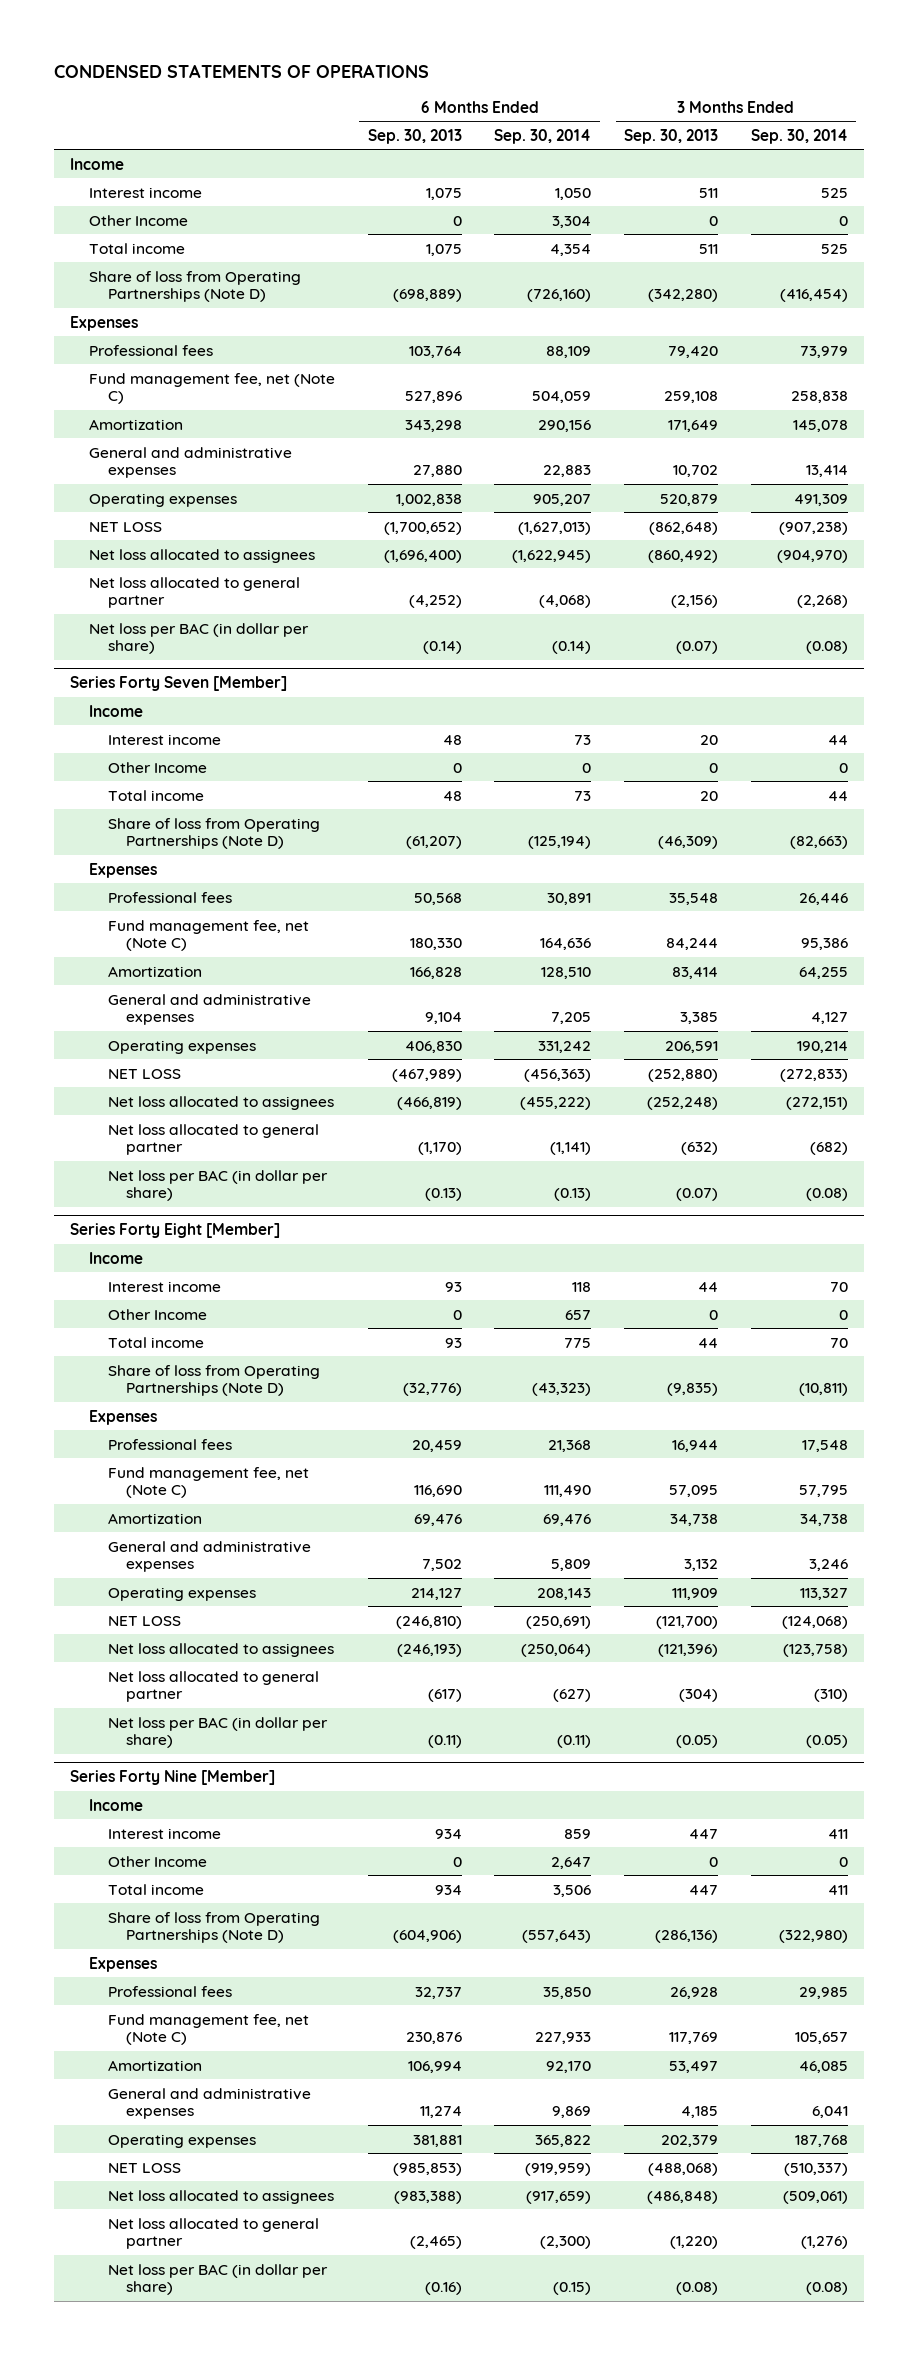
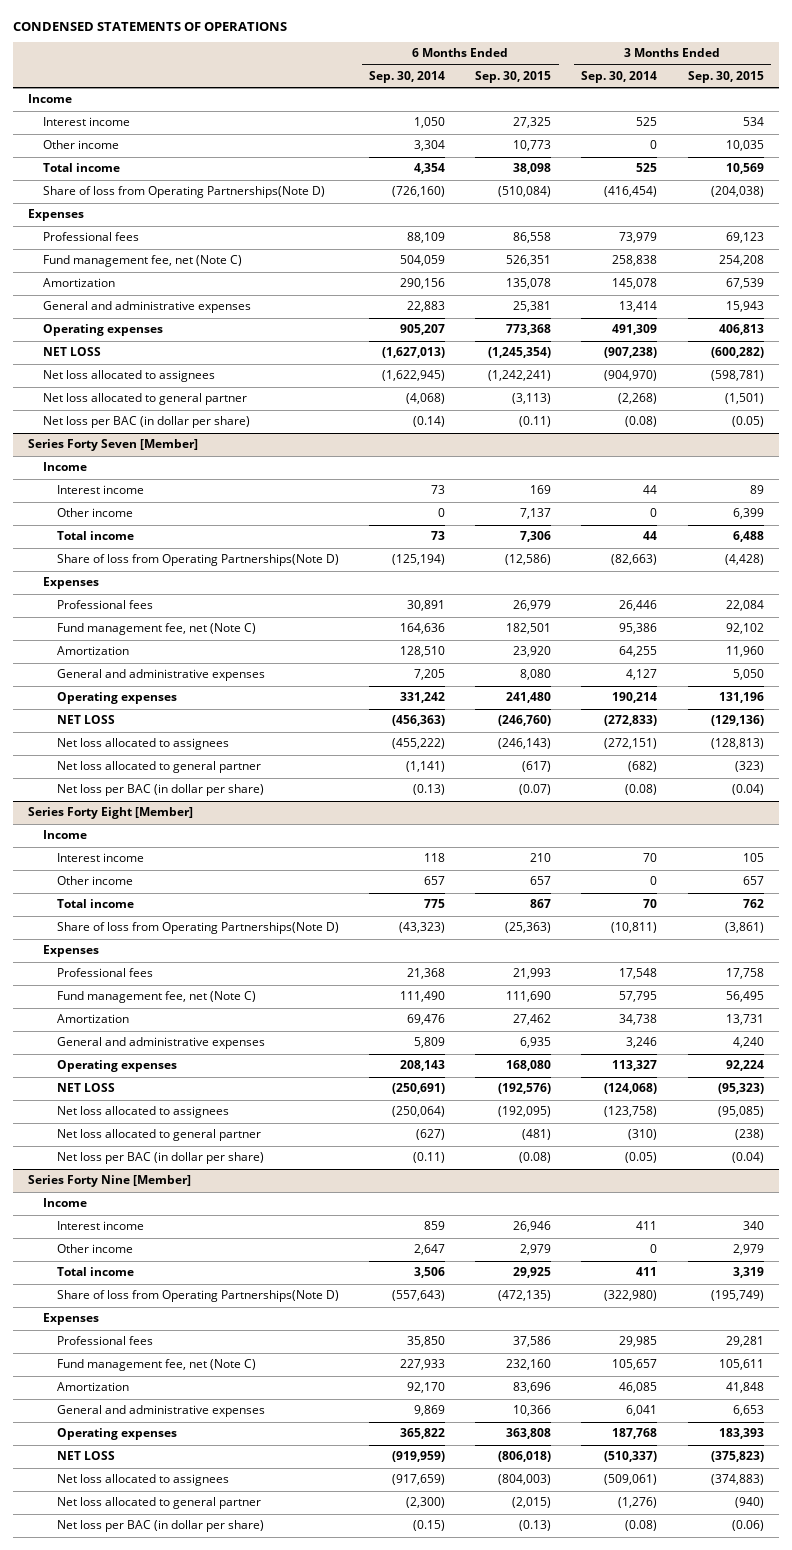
- | 6 Months Ended Sep. 30, 2013 | 6 Months Ended Sep. 30, 2014 | 3 Months Ended Sep. 30, 2013 | 3 Months Ended Sep. 30, 2014
+ | 6 Months Ended Sep. 30, 2014 | 6 Months Ended Sep. 30, 2015 | 3 Months Ended Sep. 30, 2014 | 3 Months Ended Sep. 30, 2015
- Other Income | 0 | 3,304 | 0 | 0
+ Other income | 3,304 | 10,773 | 0 | 10,035
- Share of loss from Operating Partnerships (Note D) | (698,889) | (726,160) | (342,280) | (416,454)
+ Share of loss from Operating Partnerships(Note D) | (726,160) | (510,084) | (416,454) | (204,038)
@ Series Forty Seven [Member]
- Other Income | 0 | 0 | 0 | 0
+ Other income | 0 | 7,137 | 0 | 6,399
- Share of loss from Operating Partnerships (Note D) | (61,207) | (125,194) | (46,309) | (82,663)
+ Share of loss from Operating Partnerships(Note D) | (125,194) | (12,586) | (82,663) | (4,428)
@ Series Forty Eight [Member]
- Other Income | 0 | 657 | 0 | 0
+ Other income | 657 | 657 | 0 | 657
- Share of loss from Operating Partnerships (Note D) | (32,776) | (43,323) | (9,835) | (10,811)
+ Share of loss from Operating Partnerships(Note D) | (43,323) | (25,363) | (10,811) | (3,861)
@ Series Forty Nine [Member]
- Other Income | 0 | 2,647 | 0 | 0
+ Other income | 2,647 | 2,979 | 0 | 2,979
- Share of loss from Operating Partnerships (Note D) | (604,906) | (557,643) | (286,136) | (322,980)
+ Share of loss from Operating Partnerships(Note D) | (557,643) | (472,135) | (322,980) | (195,749)

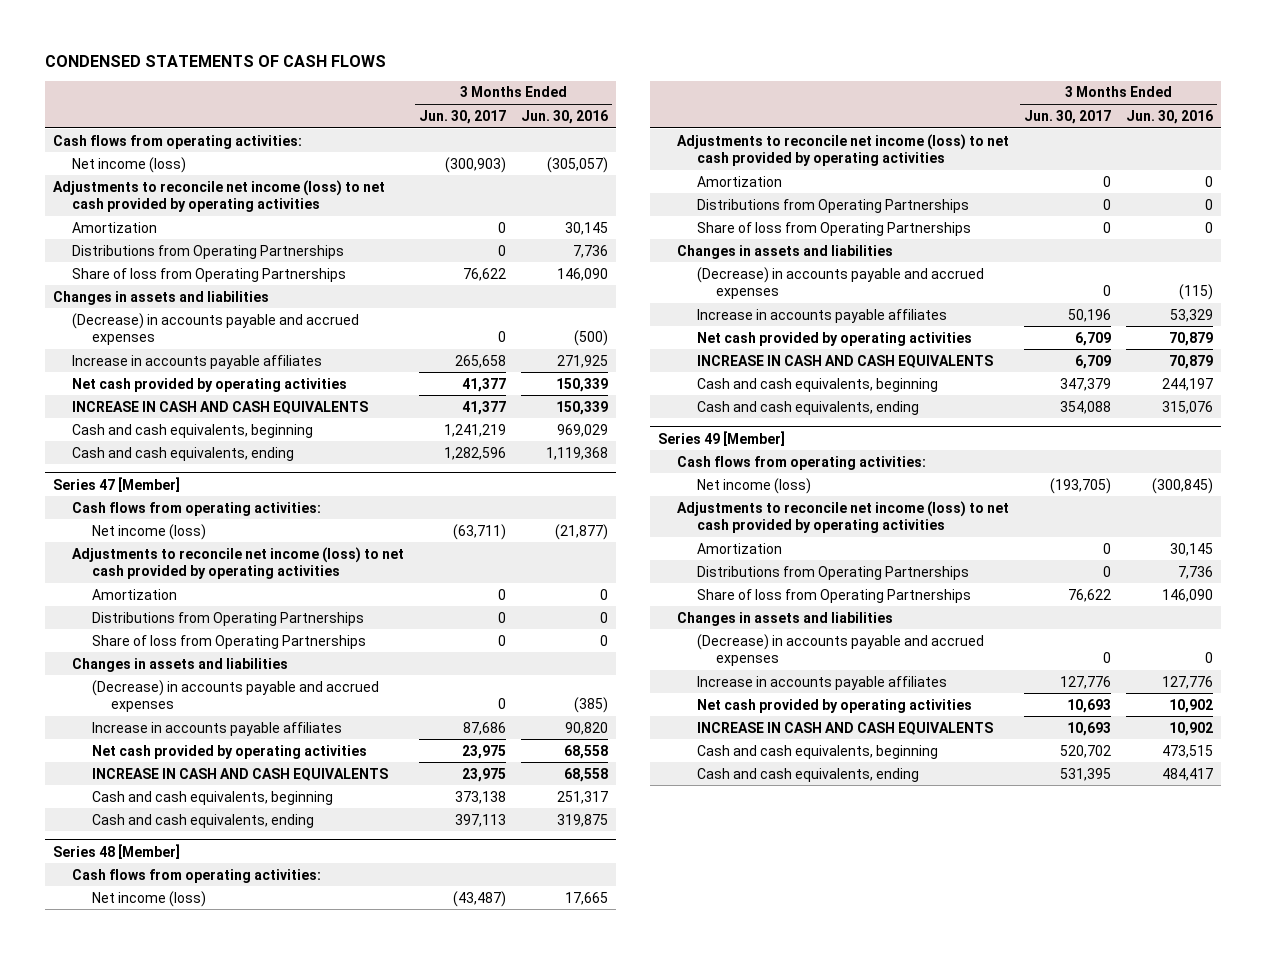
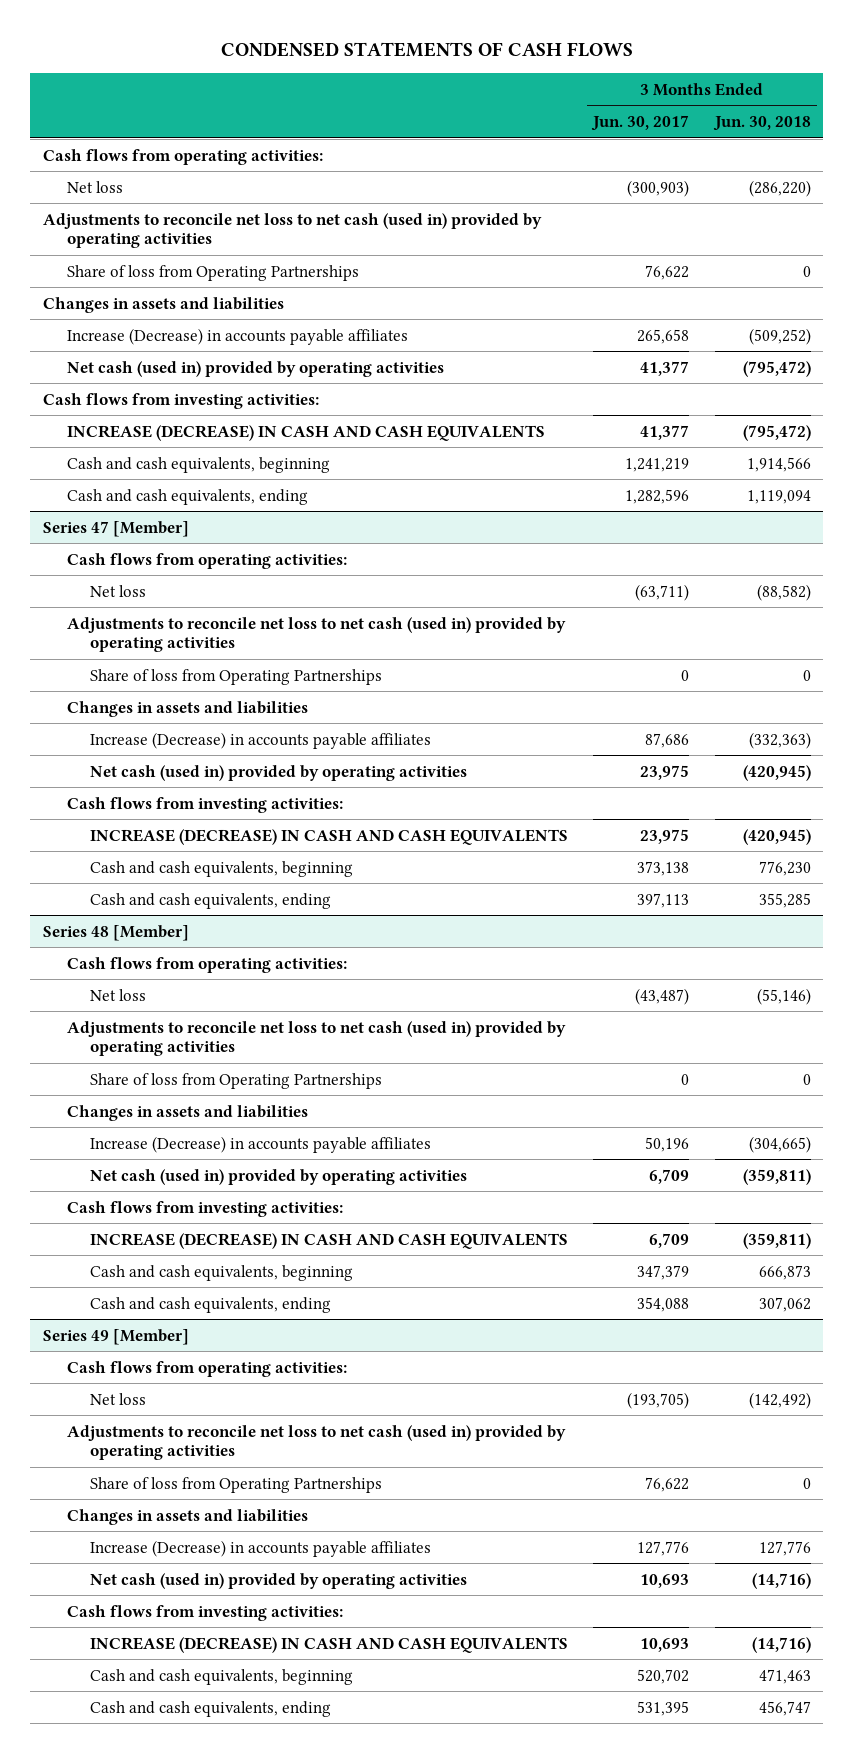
- | 3 Months Ended Jun. 30, 2017 | 3 Months Ended Jun. 30, 2016
+ | 3 Months Ended Jun. 30, 2017 | 3 Months Ended Jun. 30, 2018
- Net income (loss) | (300,903) | (305,057)
- Adjustments to reconcile net income (loss) to net cash provided by operating activities
- Amortization | 0 | 30,145
- Distributions from Operating Partnerships | 0 | 7,736
+ Net loss | (300,903) | (286,220)
+ Adjustments to reconcile net loss to net cash (used in) provided by operating activities
- (Decrease) in accounts payable and accrued expenses | 0 | (500)
- Increase in accounts payable affiliates | 265,658 | 271,925
- Net cash provided by operating activities | 41,377 | 150,339
- INCREASE IN CASH AND CASH EQUIVALENTS | 41,377 | 150,339
+ Increase (Decrease) in accounts payable affiliates | 265,658 | (509,252)
+ Net cash (used in) provided by operating activities | 41,377 | (795,472)
+ Cash flows from investing activities:
+ INCREASE (DECREASE) IN CASH AND CASH EQUIVALENTS | 41,377 | (795,472)
@ Series 47 [Member]
- Net income (loss) | (63,711) | (21,877)
- Adjustments to reconcile net income (loss) to net cash provided by operating activities
- Amortization | 0 | 0
- Distributions from Operating Partnerships | 0 | 0
+ Net loss | (63,711) | (88,582)
+ Adjustments to reconcile net loss to net cash (used in) provided by operating activities
- (Decrease) in accounts payable and accrued expenses | 0 | (385)
- Increase in accounts payable affiliates | 87,686 | 90,820
- Net cash provided by operating activities | 23,975 | 68,558
- INCREASE IN CASH AND CASH EQUIVALENTS | 23,975 | 68,558
+ Increase (Decrease) in accounts payable affiliates | 87,686 | (332,363)
+ Net cash (used in) provided by operating activities | 23,975 | (420,945)
+ Cash flows from investing activities:
+ INCREASE (DECREASE) IN CASH AND CASH EQUIVALENTS | 23,975 | (420,945)
@ Series 48 [Member]
- Net income (loss) | (43,487) | 17,665
- Adjustments to reconcile net income (loss) to net cash provided by operating activities
- Amortization | 0 | 0
- Distributions from Operating Partnerships | 0 | 0
+ Net loss | (43,487) | (55,146)
+ Adjustments to reconcile net loss to net cash (used in) provided by operating activities
- (Decrease) in accounts payable and accrued expenses | 0 | (115)
- Increase in accounts payable affiliates | 50,196 | 53,329
- Net cash provided by operating activities | 6,709 | 70,879
- INCREASE IN CASH AND CASH EQUIVALENTS | 6,709 | 70,879
+ Increase (Decrease) in accounts payable affiliates | 50,196 | (304,665)
+ Net cash (used in) provided by operating activities | 6,709 | (359,811)
+ Cash flows from investing activities:
+ INCREASE (DECREASE) IN CASH AND CASH EQUIVALENTS | 6,709 | (359,811)
@ Series 49 [Member]
- Net income (loss) | (193,705) | (300,845)
- Adjustments to reconcile net income (loss) to net cash provided by operating activities
- Amortization | 0 | 30,145
- Distributions from Operating Partnerships | 0 | 7,736
+ Net loss | (193,705) | (142,492)
+ Adjustments to reconcile net loss to net cash (used in) provided by operating activities
- (Decrease) in accounts payable and accrued expenses | 0 | 0
- Increase in accounts payable affiliates | 127,776 | 127,776
- Net cash provided by operating activities | 10,693 | 10,902
- INCREASE IN CASH AND CASH EQUIVALENTS | 10,693 | 10,902
+ Increase (Decrease) in accounts payable affiliates | 127,776 | 127,776
+ Net cash (used in) provided by operating activities | 10,693 | (14,716)
+ Cash flows from investing activities:
+ INCREASE (DECREASE) IN CASH AND CASH EQUIVALENTS | 10,693 | (14,716)

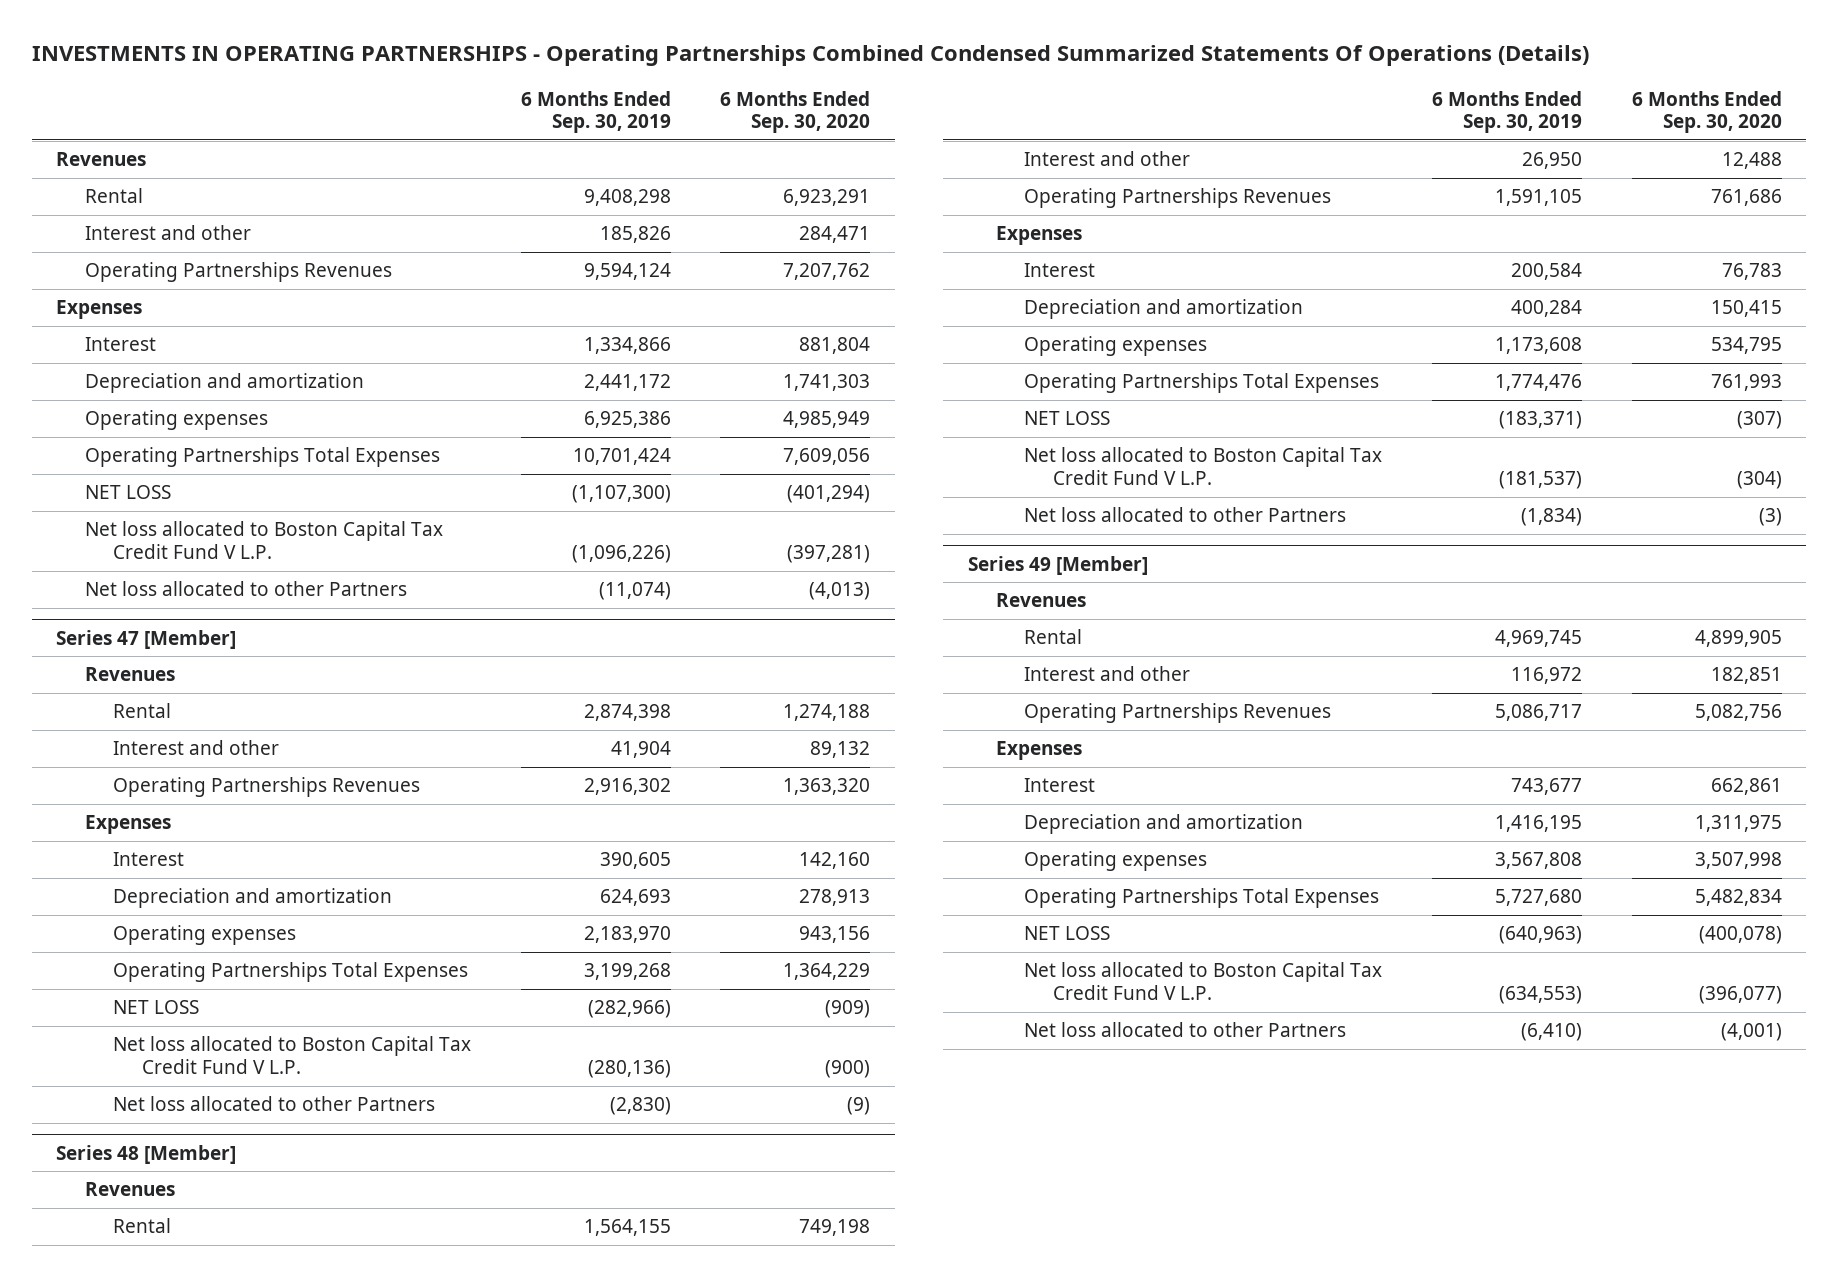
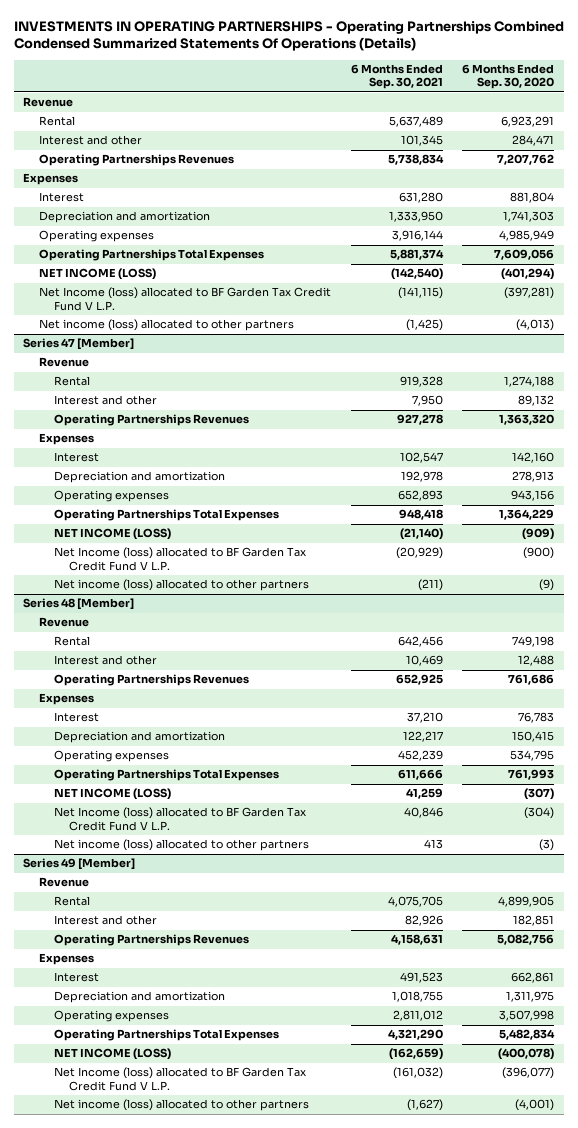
- | 6 Months Ended Sep. 30, 2019 | 6 Months Ended Sep. 30, 2020
+ | 6 Months Ended Sep. 30, 2021 | 6 Months Ended Sep. 30, 2020
- Revenues
+ Revenue
- NET LOSS | (1,107,300) | (401,294)
- Net loss allocated to Boston Capital Tax Credit Fund V L.P. | (1,096,226) | (397,281)
- Net loss allocated to other Partners | (11,074) | (4,013)
+ NET INCOME (LOSS) | (142,540) | (401,294)
+ Net Income (loss) allocated to BF Garden Tax Credit Fund V L.P. | (141,115) | (397,281)
+ Net income (loss) allocated to other partners | (1,425) | (4,013)
@ Series 47 [Member]
- Revenues
+ Revenue
- NET LOSS | (282,966) | (909)
- Net loss allocated to Boston Capital Tax Credit Fund V L.P. | (280,136) | (900)
- Net loss allocated to other Partners | (2,830) | (9)
+ NET INCOME (LOSS) | (21,140) | (909)
+ Net Income (loss) allocated to BF Garden Tax Credit Fund V L.P. | (20,929) | (900)
+ Net income (loss) allocated to other partners | (211) | (9)
@ Series 48 [Member]
- Revenues
+ Revenue
- NET LOSS | (183,371) | (307)
- Net loss allocated to Boston Capital Tax Credit Fund V L.P. | (181,537) | (304)
- Net loss allocated to other Partners | (1,834) | (3)
+ NET INCOME (LOSS) | 41,259 | (307)
+ Net Income (loss) allocated to BF Garden Tax Credit Fund V L.P. | 40,846 | (304)
+ Net income (loss) allocated to other partners | 413 | (3)
@ Series 49 [Member]
- Revenues
+ Revenue
- NET LOSS | (640,963) | (400,078)
- Net loss allocated to Boston Capital Tax Credit Fund V L.P. | (634,553) | (396,077)
- Net loss allocated to other Partners | (6,410) | (4,001)
+ NET INCOME (LOSS) | (162,659) | (400,078)
+ Net Income (loss) allocated to BF Garden Tax Credit Fund V L.P. | (161,032) | (396,077)
+ Net income (loss) allocated to other partners | (1,627) | (4,001)

